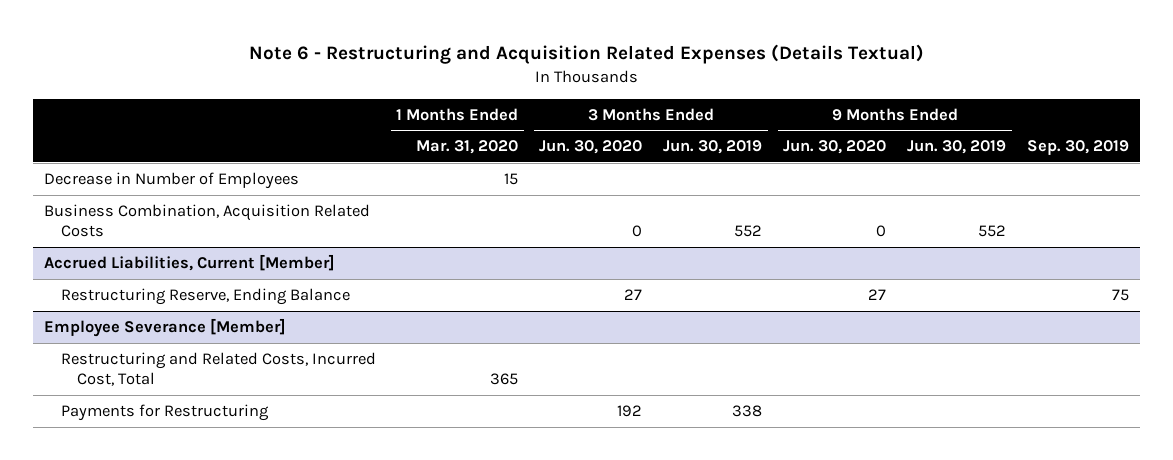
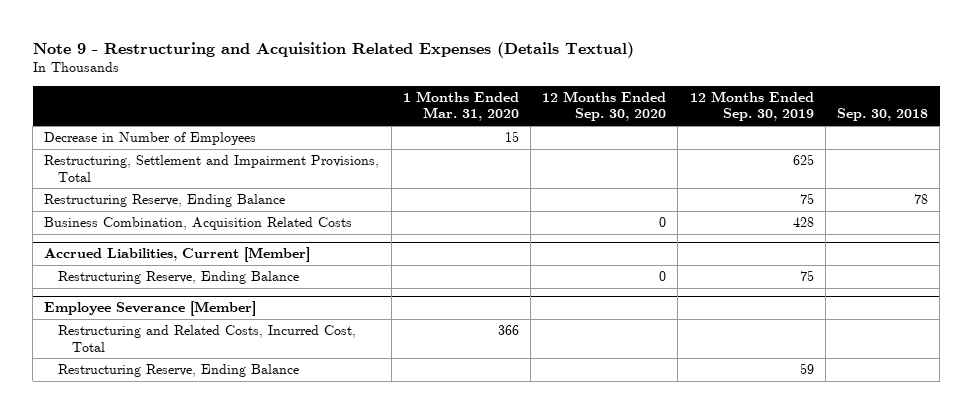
- Note 6 - Restructuring and Acquisition Related Expenses (Details Textual)
+ Note 9 - Restructuring and Acquisition Related Expenses (Details Textual)
- | 1 Months Ended Mar. 31, 2020 | 3 Months Ended Jun. 30, 2020 | 3 Months Ended Jun. 30, 2019 | 9 Months Ended Jun. 30, 2020 | 9 Months Ended Jun. 30, 2019 | Sep. 30, 2019
+ | 1 Months Ended Mar. 31, 2020 | 12 Months Ended Sep. 30, 2020 | 12 Months Ended Sep. 30, 2019 | Sep. 30, 2018
+ Restructuring, Settlement and Impairment Provisions, Total | | | 625 |
+ Restructuring Reserve, Ending Balance | | | 75 | 78
@ Employee Severance [Member]
- Restructuring and Related Costs, Incurred Cost, Total | 365 | | | | |
- Payments for Restructuring | | 192 | 338 | | |
+ Restructuring and Related Costs, Incurred Cost, Total | 366 | | |
+ Restructuring Reserve, Ending Balance | | | 59 |

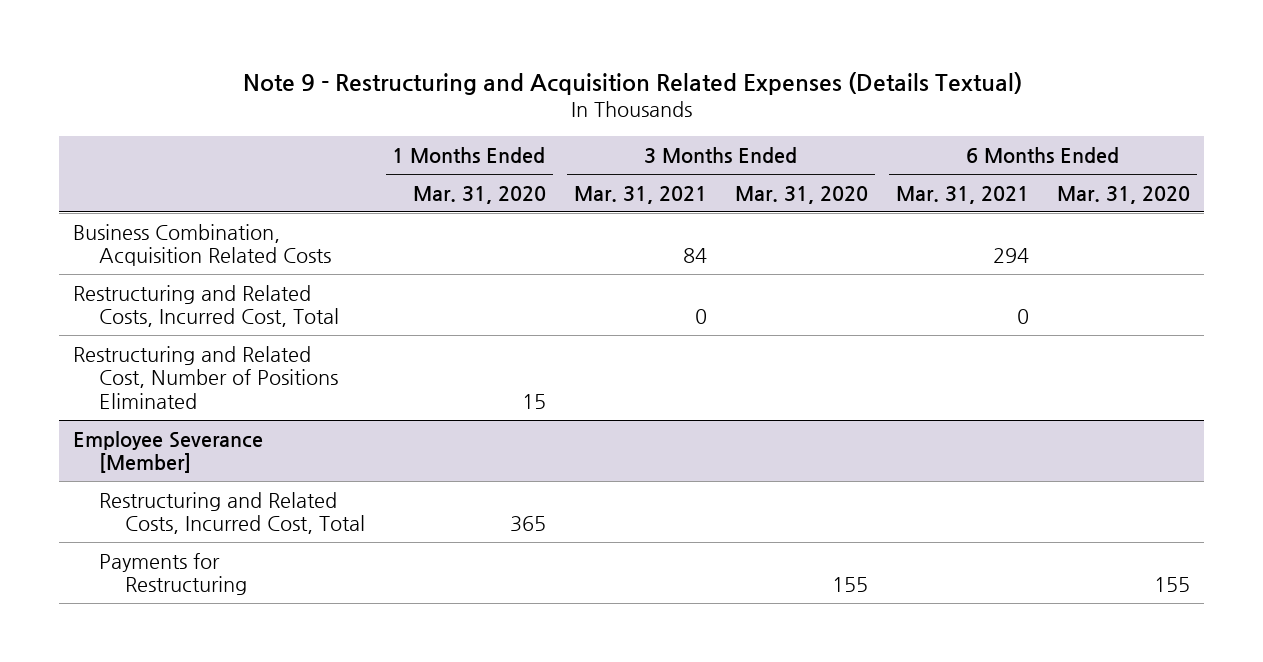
- | 1 Months Ended Mar. 31, 2020 | 12 Months Ended Sep. 30, 2020 | 12 Months Ended Sep. 30, 2019 | Sep. 30, 2018
+ | 1 Months Ended Mar. 31, 2020 | 3 Months Ended Mar. 31, 2021 | 3 Months Ended Mar. 31, 2020 | 6 Months Ended Mar. 31, 2021 | 6 Months Ended Mar. 31, 2020
- Decrease in Number of Employees | 15 | | |
- Restructuring, Settlement and Impairment Provisions, Total | | | 625 |
- Restructuring Reserve, Ending Balance | | | 75 | 78
- Accrued Liabilities, Current [Member]
- Restructuring Reserve, Ending Balance | | 0 | 75 |
+ Restructuring and Related Costs, Incurred Cost, Total | | 0 | | 0 |
+ Restructuring and Related Cost, Number of Positions Eliminated | 15 | | | |
@ Employee Severance [Member]
- Restructuring and Related Costs, Incurred Cost, Total | 366 | | |
- Restructuring Reserve, Ending Balance | | | 59 |
+ Restructuring and Related Costs, Incurred Cost, Total | 365 | | | |
+ Payments for Restructuring | | | 155 | | 155

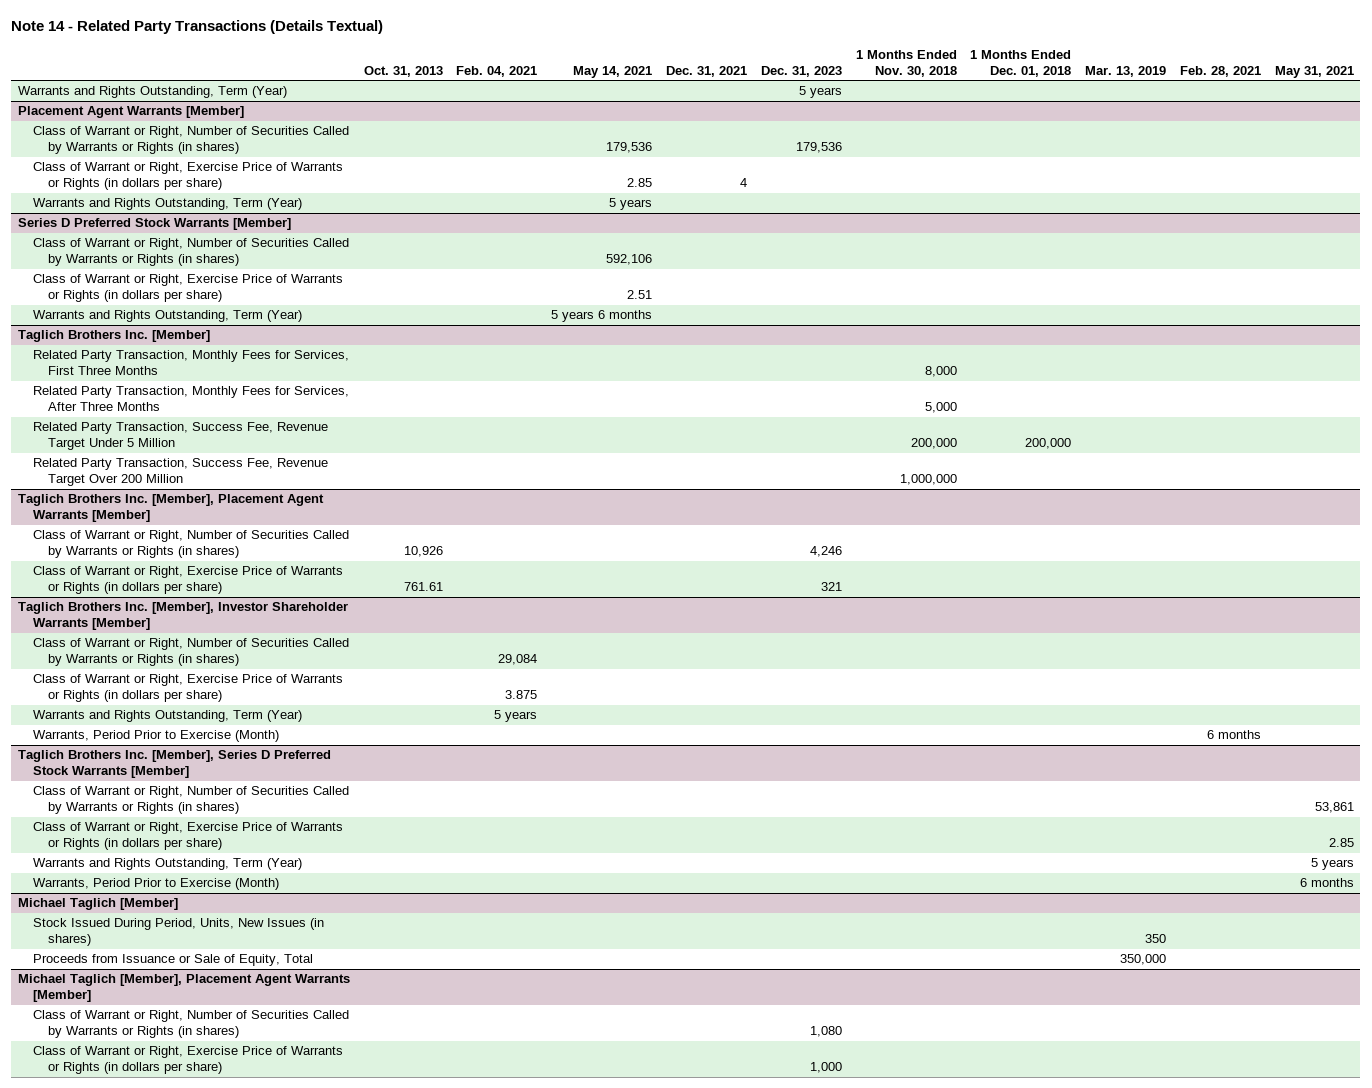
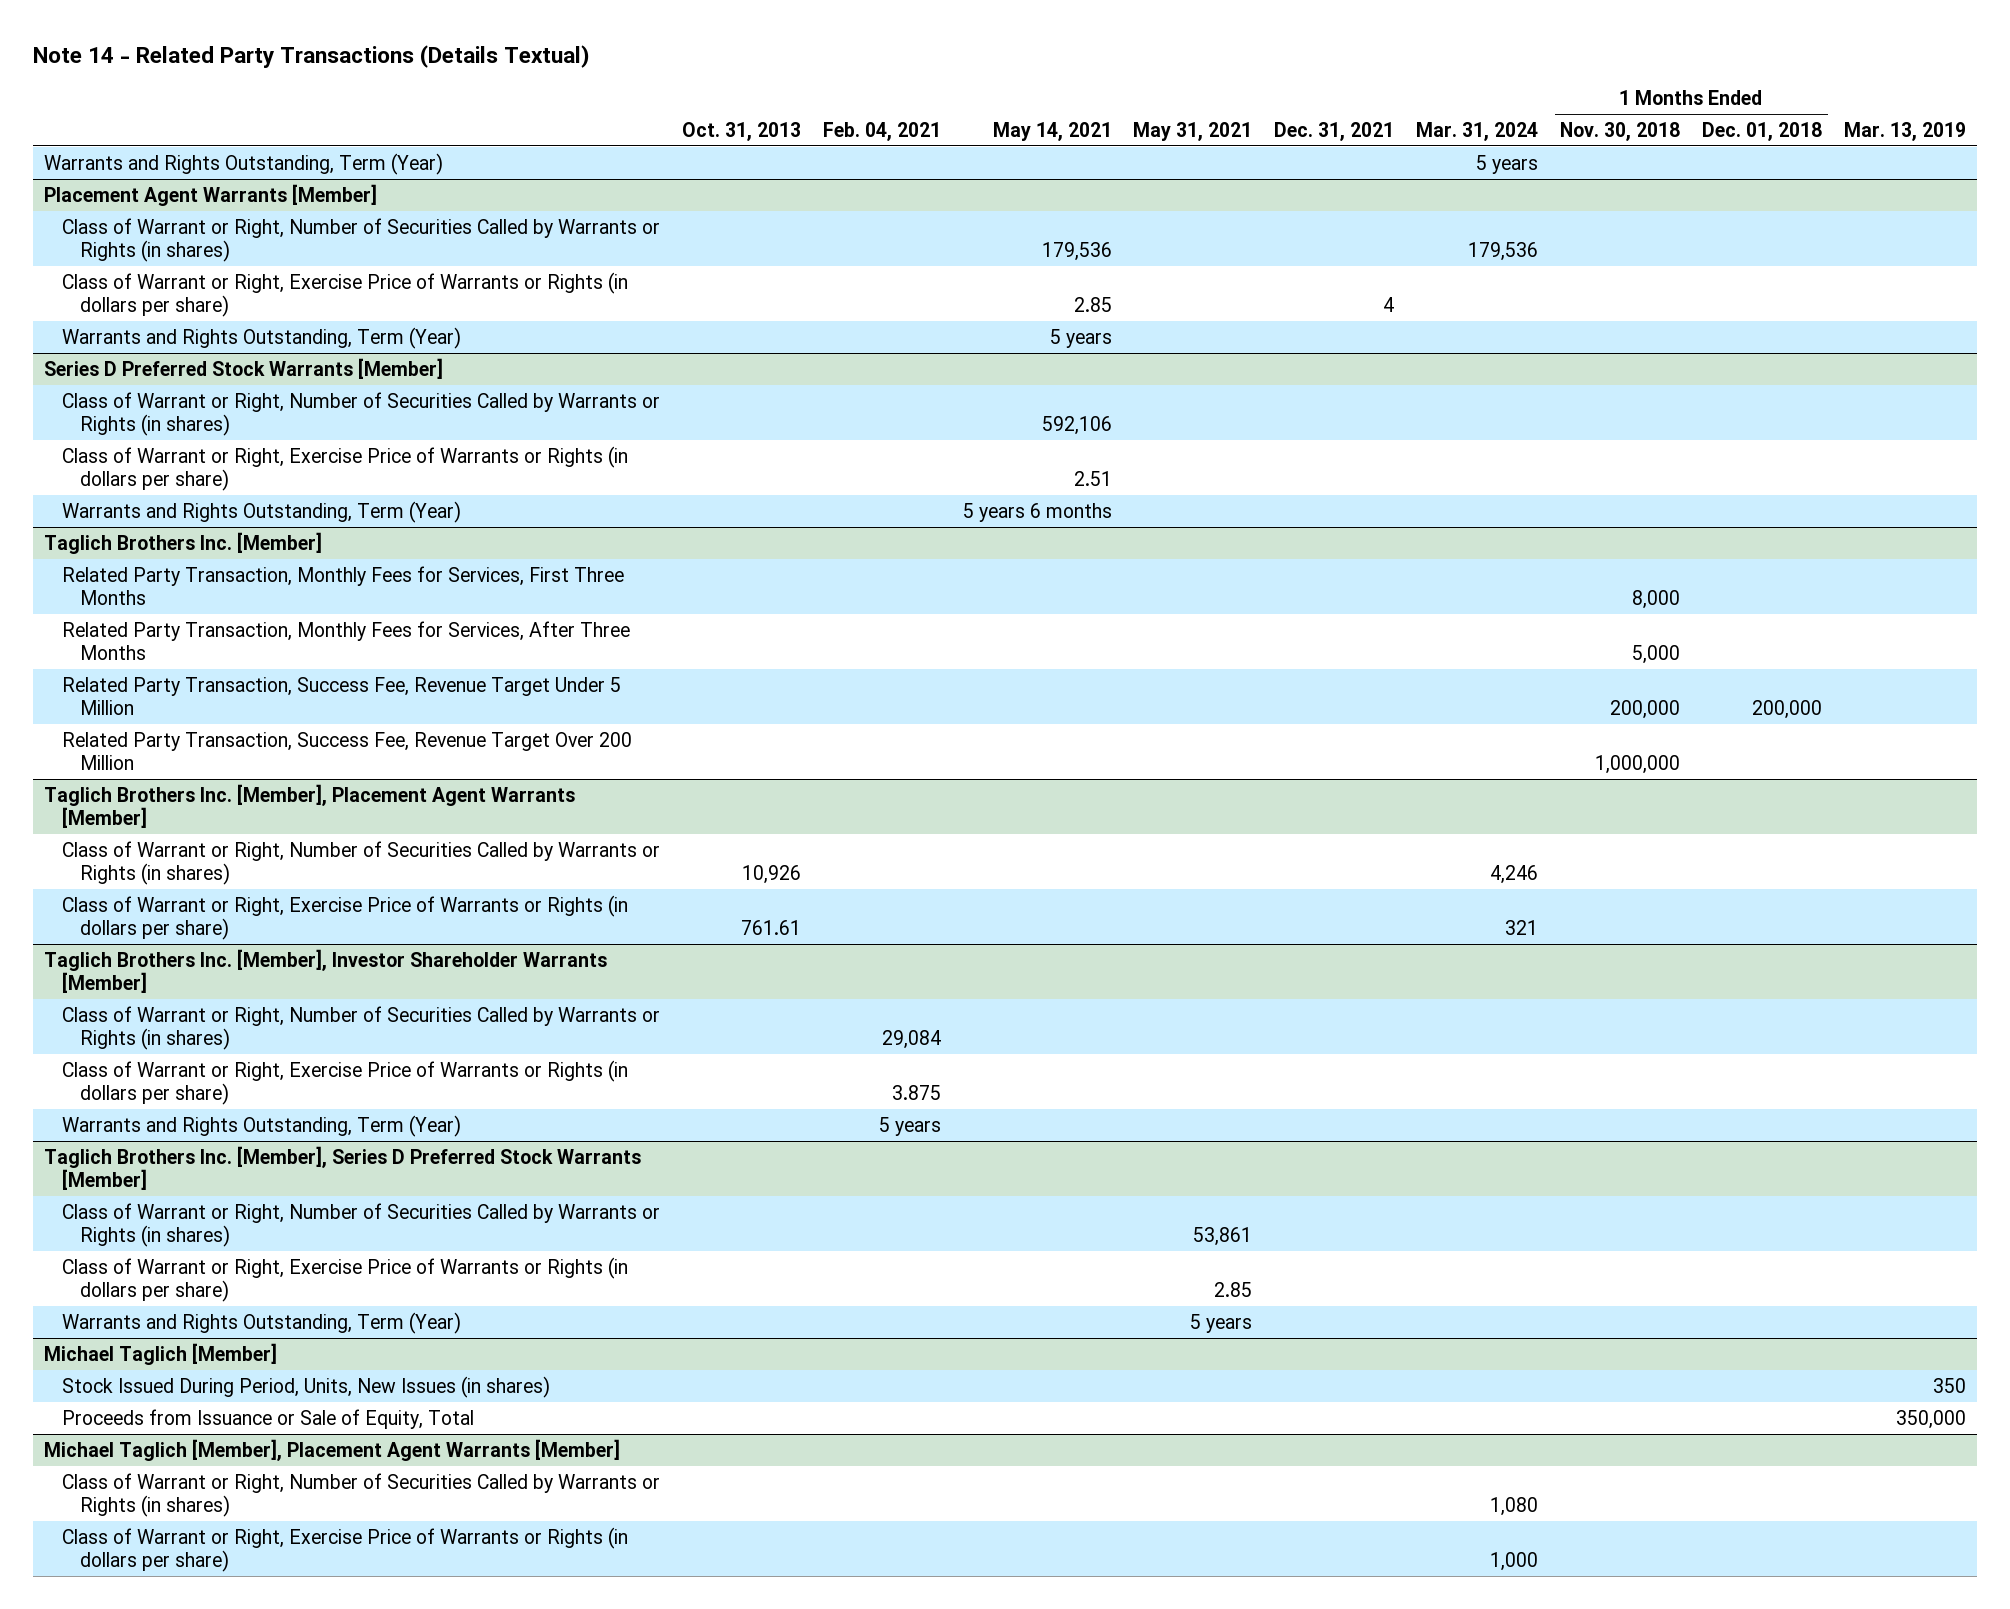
- | Oct. 31, 2013 | Feb. 04, 2021 | May 14, 2021 | Dec. 31, 2021 | Dec. 31, 2023 | 1 Months Ended Nov. 30, 2018 | 1 Months Ended Dec. 01, 2018 | Mar. 13, 2019 | Feb. 28, 2021 | May 31, 2021
+ | Oct. 31, 2013 | Feb. 04, 2021 | May 14, 2021 | May 31, 2021 | Dec. 31, 2021 | Mar. 31, 2024 | 1 Months Ended Nov. 30, 2018 | 1 Months Ended Dec. 01, 2018 | Mar. 13, 2019
@ Taglich Brothers Inc. [Member], Investor Shareholder Warrants [Member]
- Warrants, Period Prior to Exercise (Month) | | | | | | | | | 6 months |
@ Taglich Brothers Inc. [Member], Series D Preferred Stock Warrants [Member]
- Warrants, Period Prior to Exercise (Month) | | | | | | | | | | 6 months

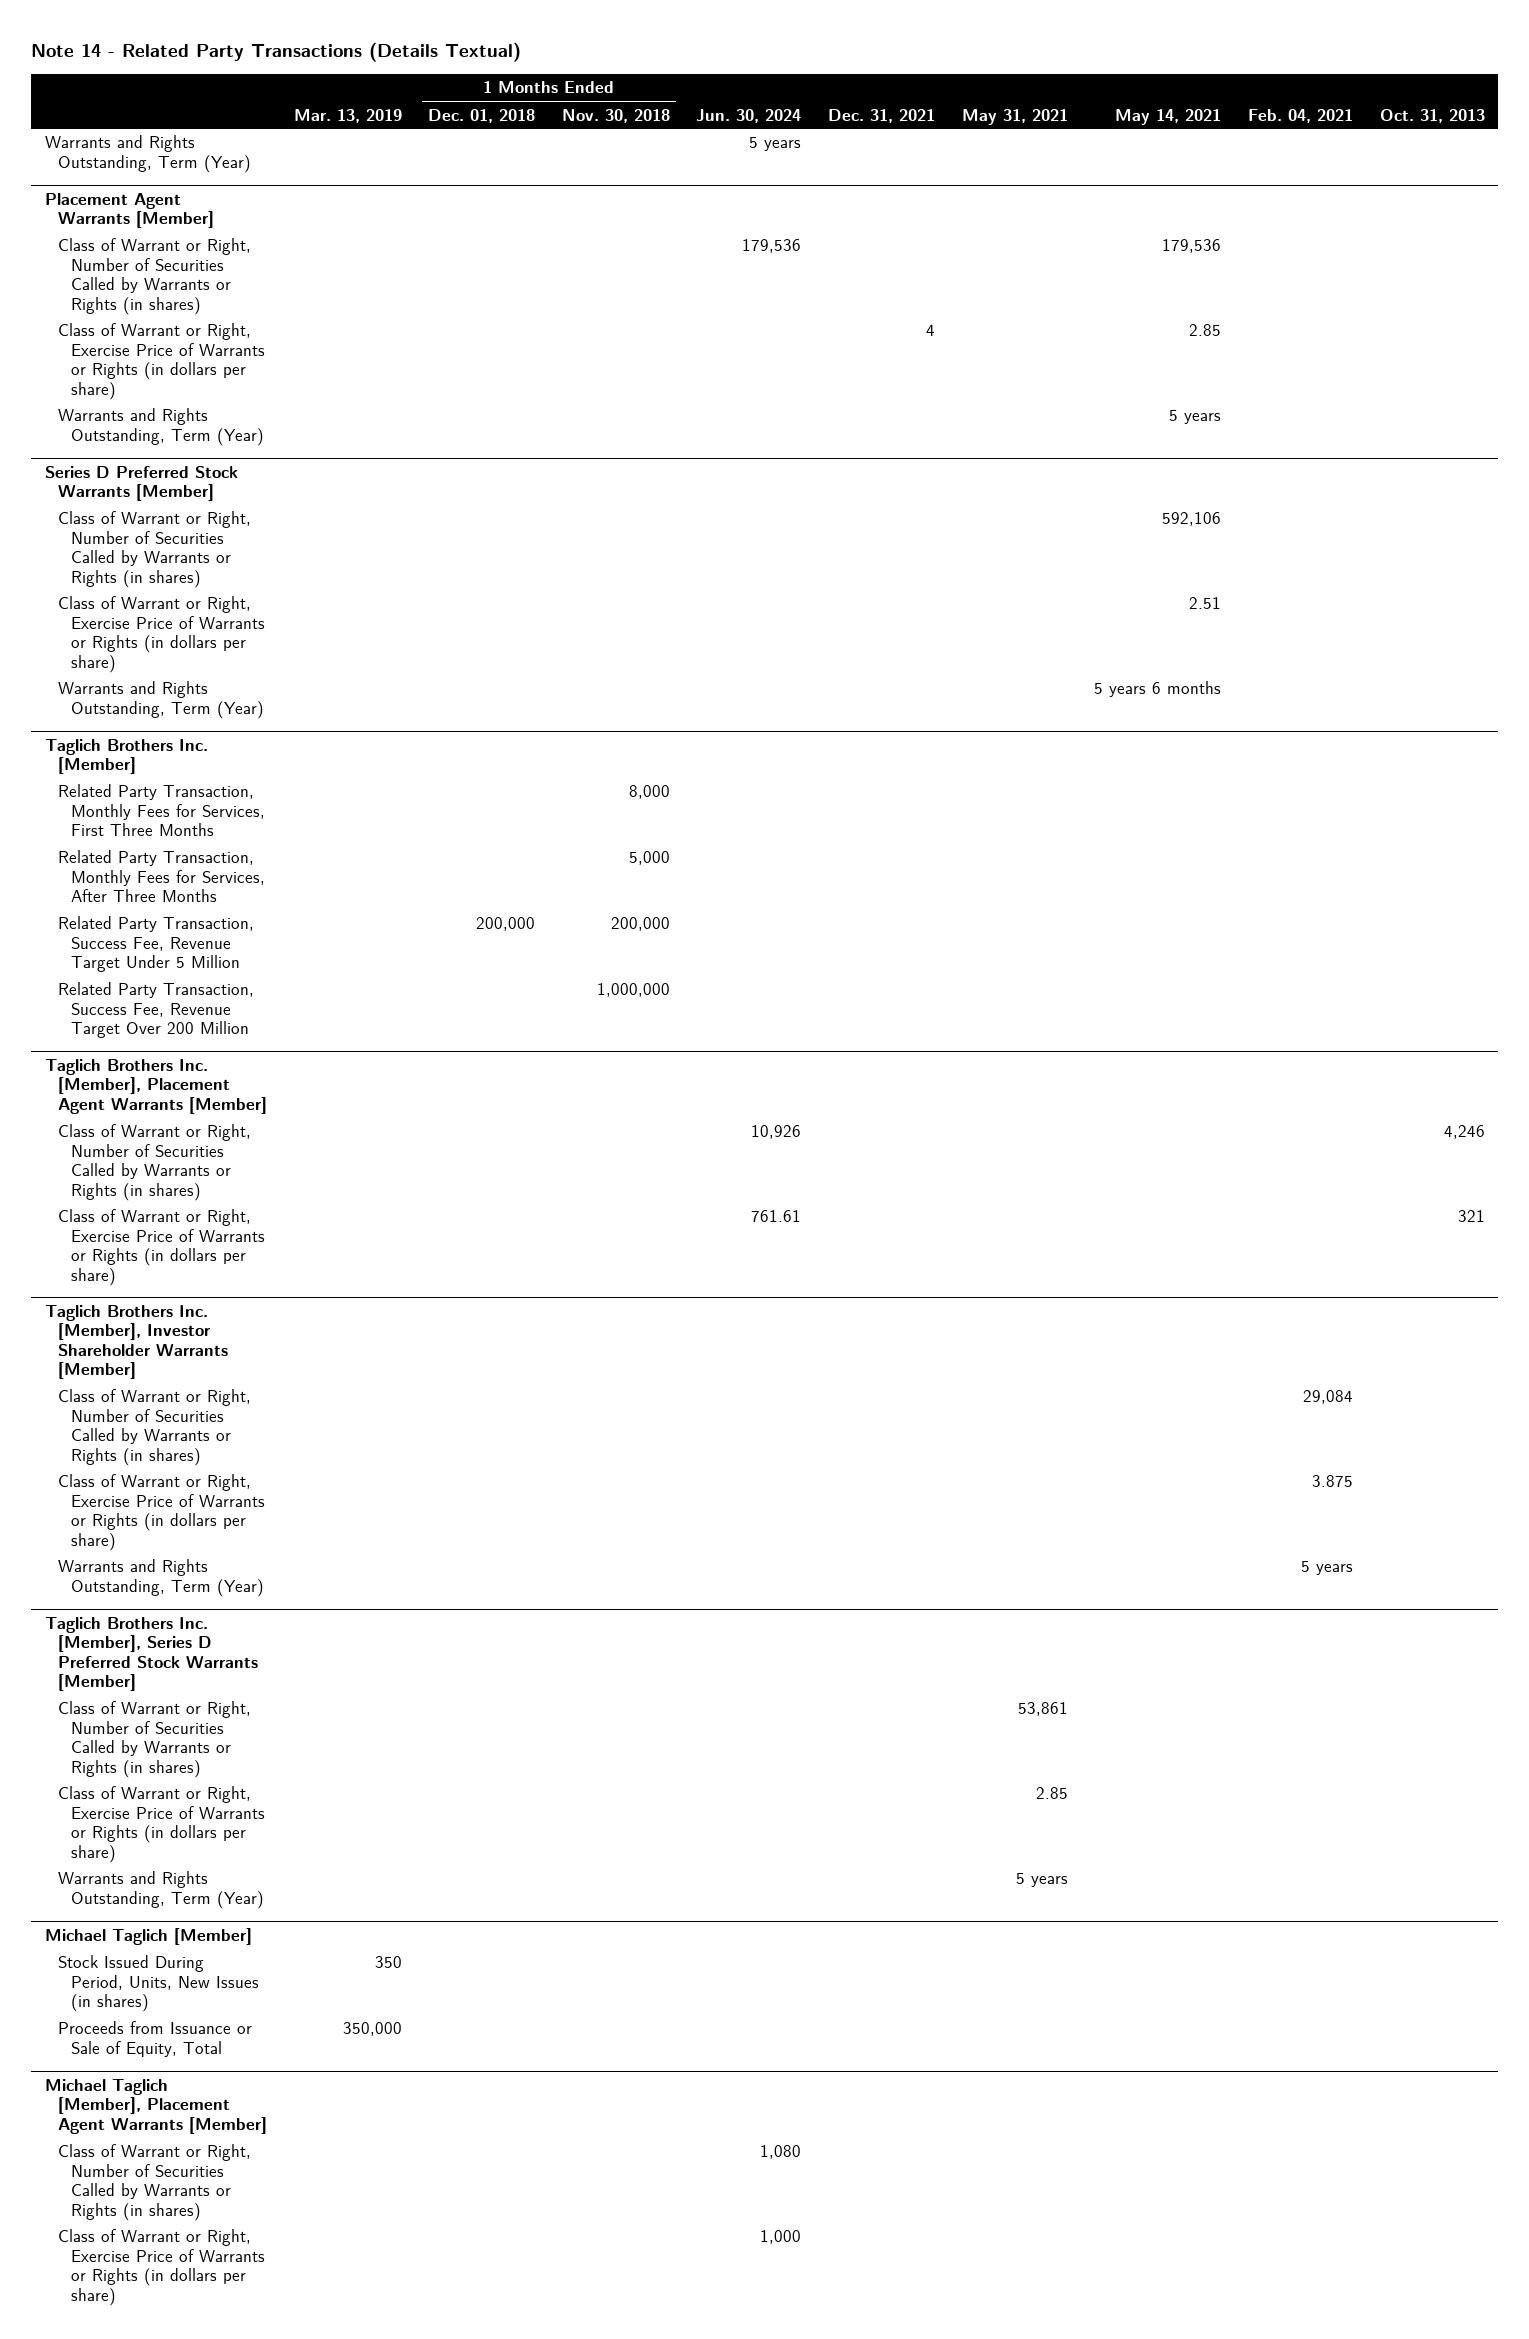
- | Oct. 31, 2013 | Feb. 04, 2021 | May 14, 2021 | May 31, 2021 | Dec. 31, 2021 | Mar. 31, 2024 | 1 Months Ended Nov. 30, 2018 | 1 Months Ended Dec. 01, 2018 | Mar. 13, 2019
+ | Mar. 13, 2019 | 1 Months Ended Dec. 01, 2018 | 1 Months Ended Nov. 30, 2018 | Jun. 30, 2024 | Dec. 31, 2021 | May 31, 2021 | May 14, 2021 | Feb. 04, 2021 | Oct. 31, 2013
@ Taglich Brothers Inc. [Member], Placement Agent Warrants [Member]
- Class of Warrant or Right, Number of Securities Called by Warrants or Rights (in shares) | 10,926 | | | | | 4,246 | | |
- Class of Warrant or Right, Exercise Price of Warrants or Rights (in dollars per share) | 761.61 | | | | | 321 | | |
+ Class of Warrant or Right, Number of Securities Called by Warrants or Rights (in shares) | | | | 10,926 | | | | | 4,246
+ Class of Warrant or Right, Exercise Price of Warrants or Rights (in dollars per share) | | | | 761.61 | | | | | 321

